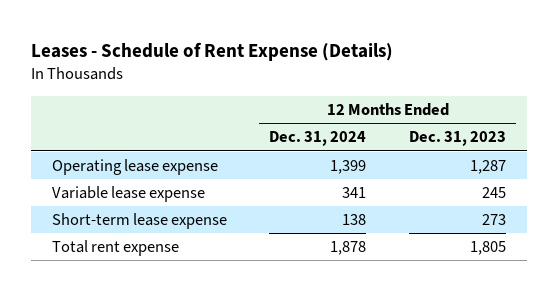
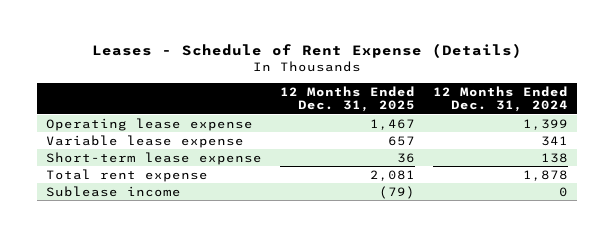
- | 12 Months Ended Dec. 31, 2024 | 12 Months Ended Dec. 31, 2023
+ | 12 Months Ended Dec. 31, 2025 | 12 Months Ended Dec. 31, 2024
+ Sublease income | (79) | 0

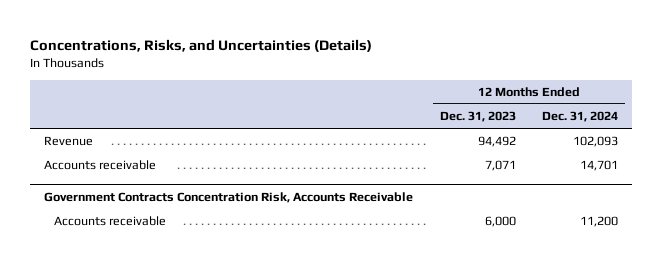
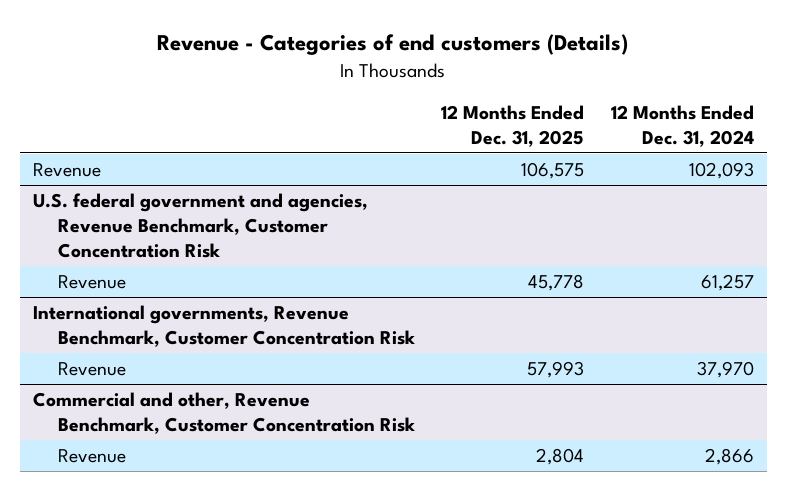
- Concentrations, Risks, and Uncertainties (Details)
+ Revenue - Categories of end customers (Details)
- | 12 Months Ended Dec. 31, 2023 | 12 Months Ended Dec. 31, 2024
+ | 12 Months Ended Dec. 31, 2025 | 12 Months Ended Dec. 31, 2024
- Accounts receivable | 7,071 | 14,701
- Government Contracts Concentration Risk, Accounts Receivable
- Accounts receivable | 6,000 | 11,200
+ U.S. federal government and agencies, Revenue Benchmark, Customer Concentration Risk
+ Revenue | 45,778 | 61,257
+ International governments, Revenue Benchmark, Customer Concentration Risk
+ Revenue | 57,993 | 37,970
+ Commercial and other, Revenue Benchmark, Customer Concentration Risk
+ Revenue | 2,804 | 2,866

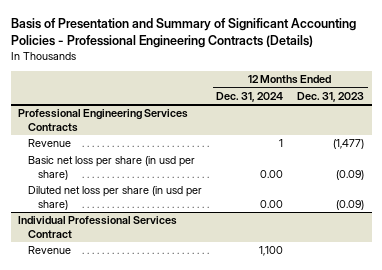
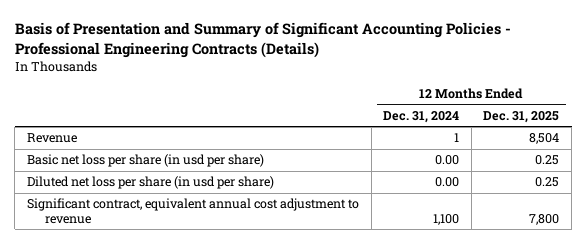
- | 12 Months Ended Dec. 31, 2024 | 12 Months Ended Dec. 31, 2023
+ | 12 Months Ended Dec. 31, 2024 | 12 Months Ended Dec. 31, 2025
- Professional Engineering Services Contracts
- Individual Professional Services Contract
- Revenue | 1,100 |
+ Significant contract, equivalent annual cost adjustment to revenue | 1,100 | 7,800

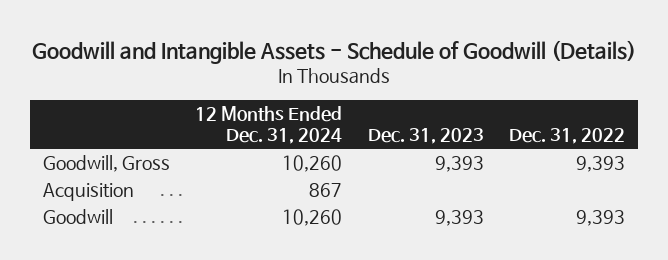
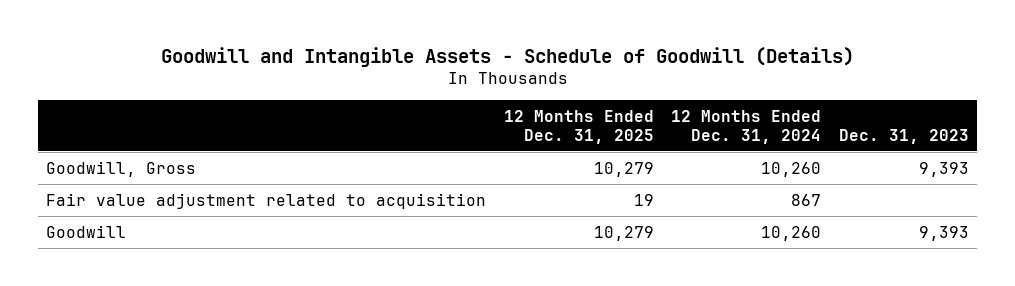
- | 12 Months Ended Dec. 31, 2024 | Dec. 31, 2023 | Dec. 31, 2022
+ | 12 Months Ended Dec. 31, 2025 | 12 Months Ended Dec. 31, 2024 | Dec. 31, 2023
- Acquisition | 867 | |
+ Fair value adjustment related to acquisition | 19 | 867 |

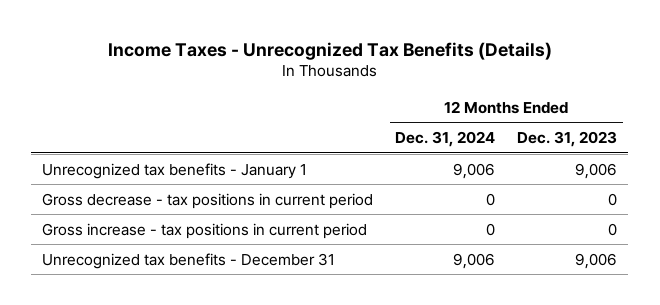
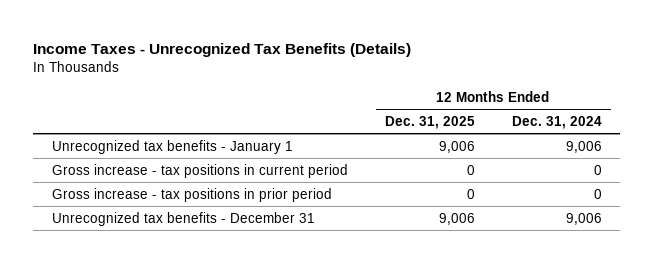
- | 12 Months Ended Dec. 31, 2024 | 12 Months Ended Dec. 31, 2023
+ | 12 Months Ended Dec. 31, 2025 | 12 Months Ended Dec. 31, 2024
- Gross decrease - tax positions in current period | 0 | 0
+ Gross increase - tax positions in prior period | 0 | 0

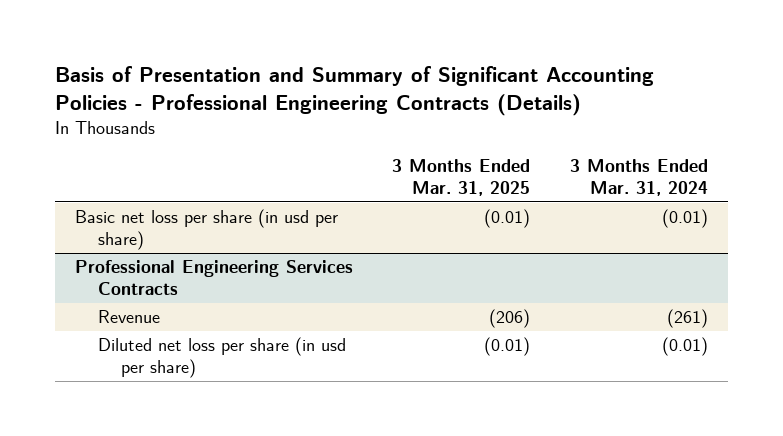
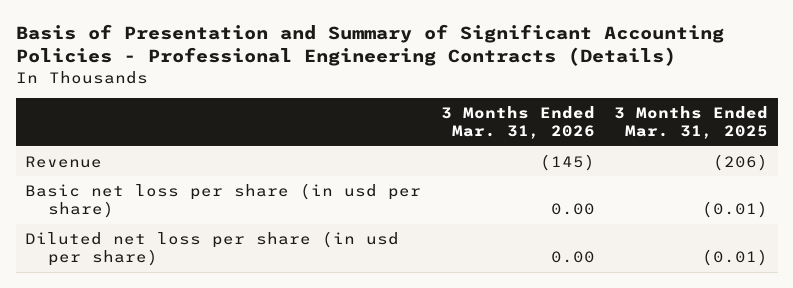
- | 3 Months Ended Mar. 31, 2025 | 3 Months Ended Mar. 31, 2024
+ | 3 Months Ended Mar. 31, 2026 | 3 Months Ended Mar. 31, 2025
- Professional Engineering Services Contracts
moved down: Basic net loss per share (in usd per share) | 0.00 | (0.01)

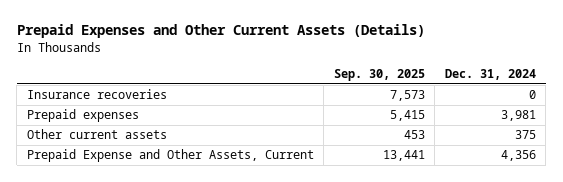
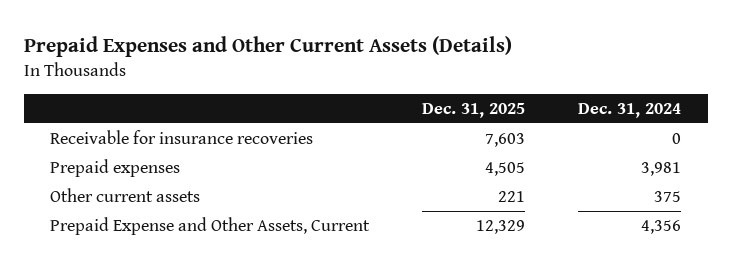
- | Sep. 30, 2025 | Dec. 31, 2024
+ | Dec. 31, 2025 | Dec. 31, 2024
- Insurance recoveries | 7,573 | 0
+ Receivable for insurance recoveries | 7,603 | 0

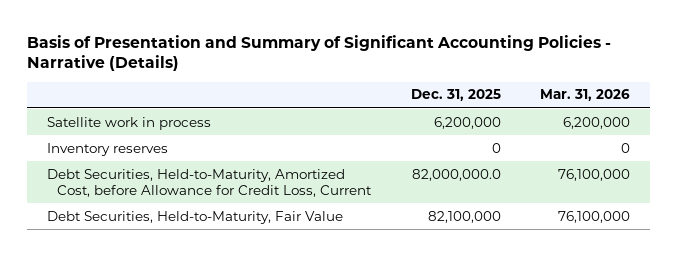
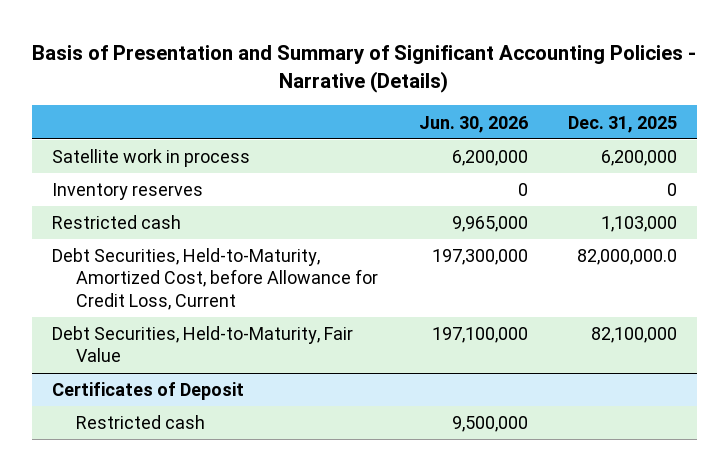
- | Dec. 31, 2025 | Mar. 31, 2026
+ | Jun. 30, 2026 | Dec. 31, 2025
+ Restricted cash | 9,965,000 | 1,103,000
+ Certificates of Deposit
+ Restricted cash | 9,500,000 |

